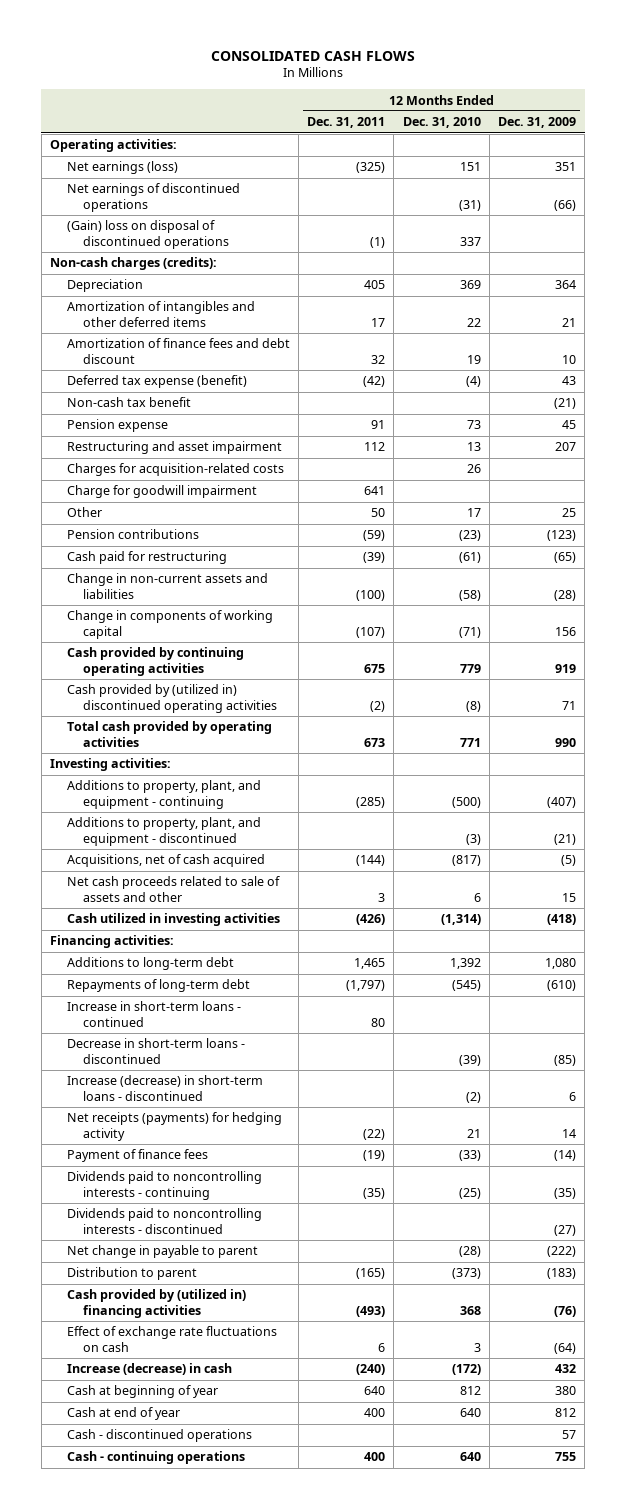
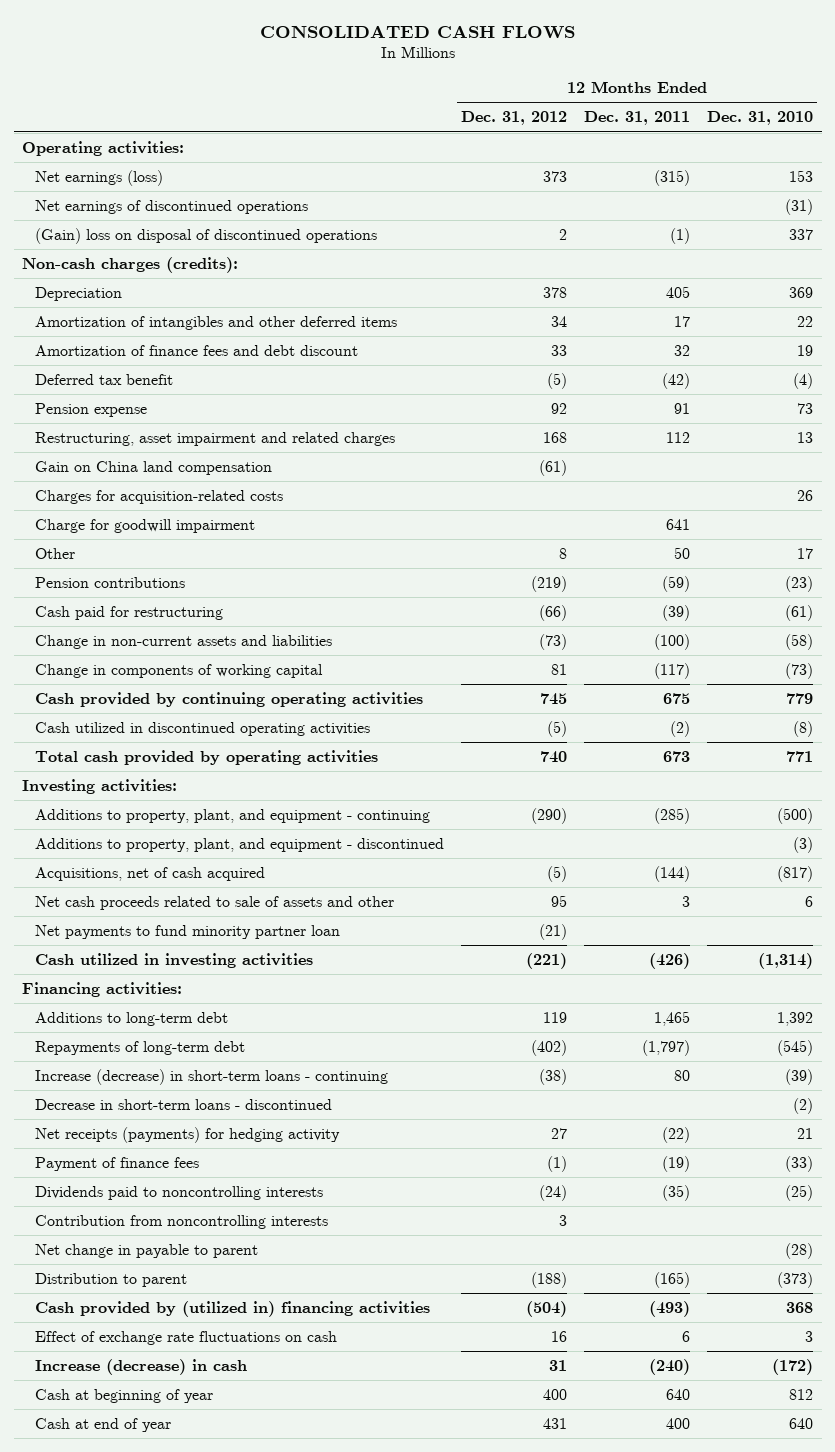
- | 12 Months Ended Dec. 31, 2011 | 12 Months Ended Dec. 31, 2010 | 12 Months Ended Dec. 31, 2009
+ | 12 Months Ended Dec. 31, 2012 | 12 Months Ended Dec. 31, 2011 | 12 Months Ended Dec. 31, 2010
- Net earnings (loss) | (325) | 151 | 351
+ Net earnings (loss) | 373 | (315) | 153
- Deferred tax expense (benefit) | (42) | (4) | 43
- Non-cash tax benefit | | | (21)
+ Deferred tax benefit | (5) | (42) | (4)
- Restructuring and asset impairment | 112 | 13 | 207
+ Restructuring, asset impairment and related charges | 168 | 112 | 13
+ Gain on China land compensation | (61) | |
- Change in components of working capital | (107) | (71) | 156
+ Change in components of working capital | 81 | (117) | (73)
- Cash provided by (utilized in) discontinued operating activities | (2) | (8) | 71
+ Cash utilized in discontinued operating activities | (5) | (2) | (8)
+ Net payments to fund minority partner loan | (21) | |
- Increase in short-term loans - continued | 80 | |
- Decrease in short-term loans - discontinued | | (39) | (85)
- Increase (decrease) in short-term loans - discontinued | | (2) | 6
+ Increase (decrease) in short-term loans - continuing | (38) | 80 | (39)
+ Decrease in short-term loans - discontinued | | | (2)
- Dividends paid to noncontrolling interests - continuing | (35) | (25) | (35)
- Dividends paid to noncontrolling interests - discontinued | | | (27)
+ Dividends paid to noncontrolling interests | (24) | (35) | (25)
+ Contribution from noncontrolling interests | 3 | |
- Cash - discontinued operations | | | 57
- Cash - continuing operations | 400 | 640 | 755

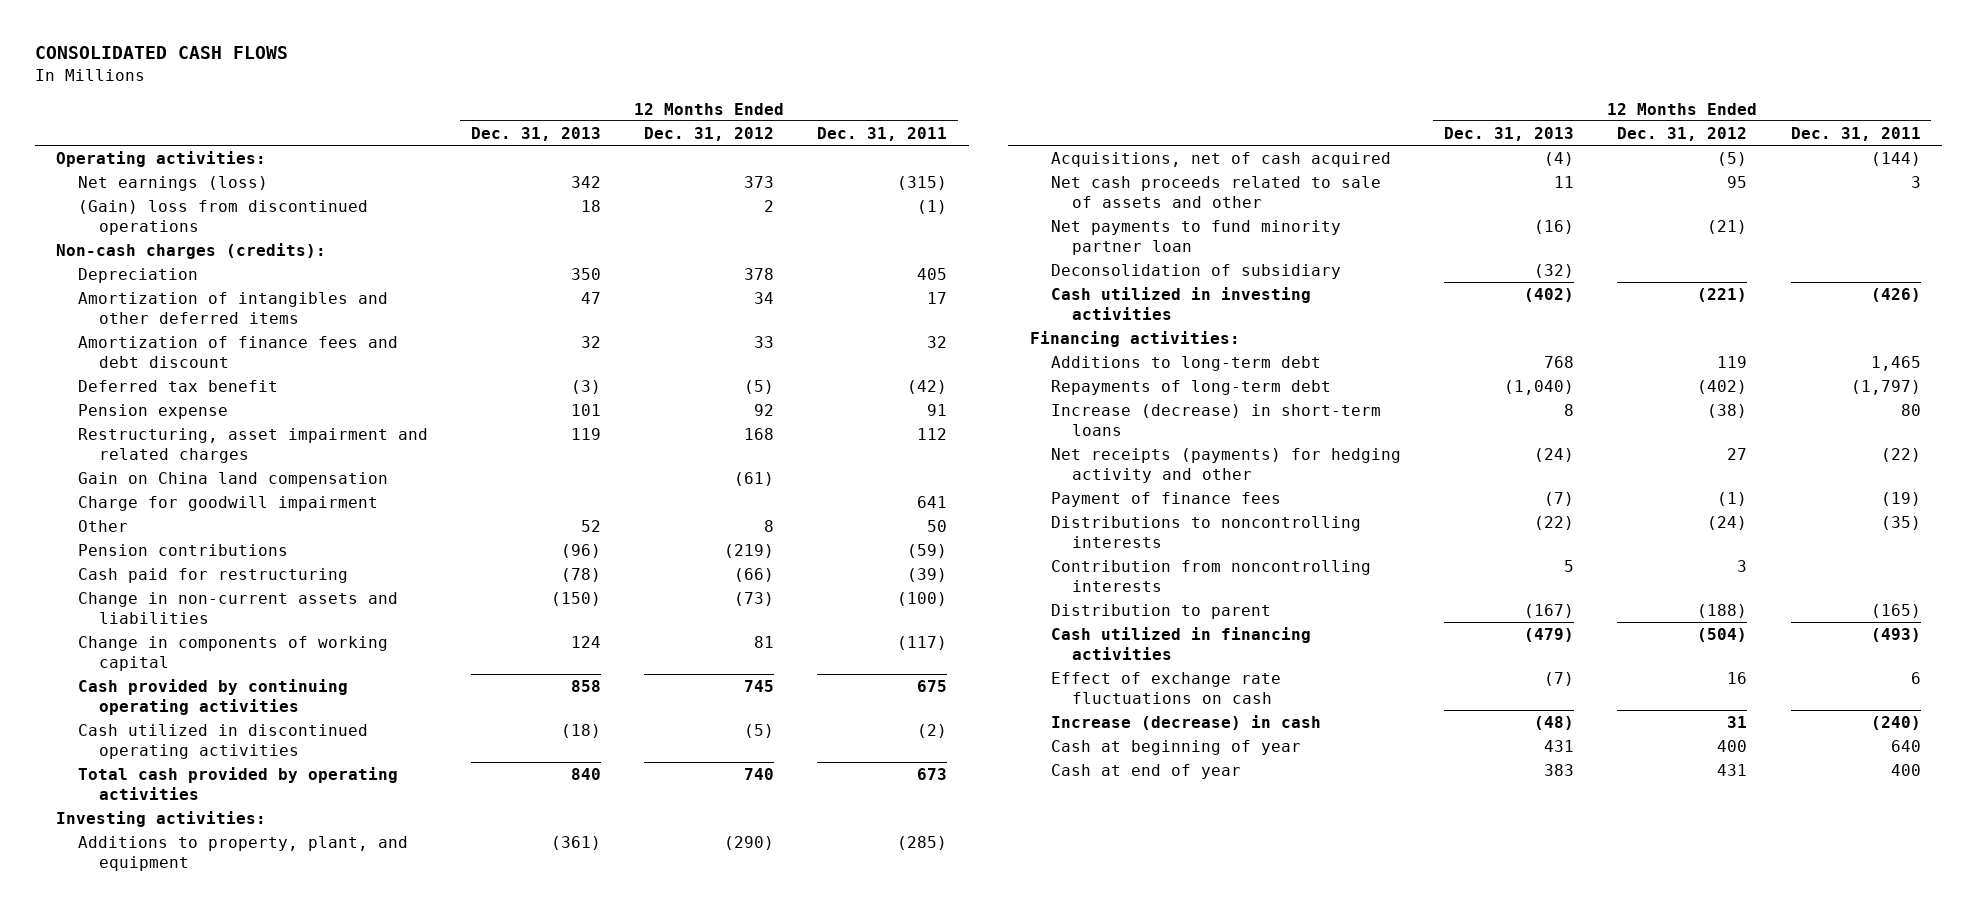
- | 12 Months Ended Dec. 31, 2012 | 12 Months Ended Dec. 31, 2011 | 12 Months Ended Dec. 31, 2010
+ | 12 Months Ended Dec. 31, 2013 | 12 Months Ended Dec. 31, 2012 | 12 Months Ended Dec. 31, 2011
- Net earnings of discontinued operations | | | (31)
- (Gain) loss on disposal of discontinued operations | 2 | (1) | 337
+ (Gain) loss from discontinued operations | 18 | 2 | (1)
- Charges for acquisition-related costs | | | 26
- Additions to property, plant, and equipment - continuing | (290) | (285) | (500)
- Additions to property, plant, and equipment - discontinued | | | (3)
+ Additions to property, plant, and equipment | (361) | (290) | (285)
+ Deconsolidation of subsidiary | (32) | |
- Increase (decrease) in short-term loans - continuing | (38) | 80 | (39)
- Decrease in short-term loans - discontinued | | | (2)
- Net receipts (payments) for hedging activity | 27 | (22) | 21
+ Increase (decrease) in short-term loans | 8 | (38) | 80
+ Net receipts (payments) for hedging activity and other | (24) | 27 | (22)
- Dividends paid to noncontrolling interests | (24) | (35) | (25)
+ Distributions to noncontrolling interests | (22) | (24) | (35)
- Net change in payable to parent | | | (28)
- Cash provided by (utilized in) financing activities | (504) | (493) | 368
+ Cash utilized in financing activities | (479) | (504) | (493)

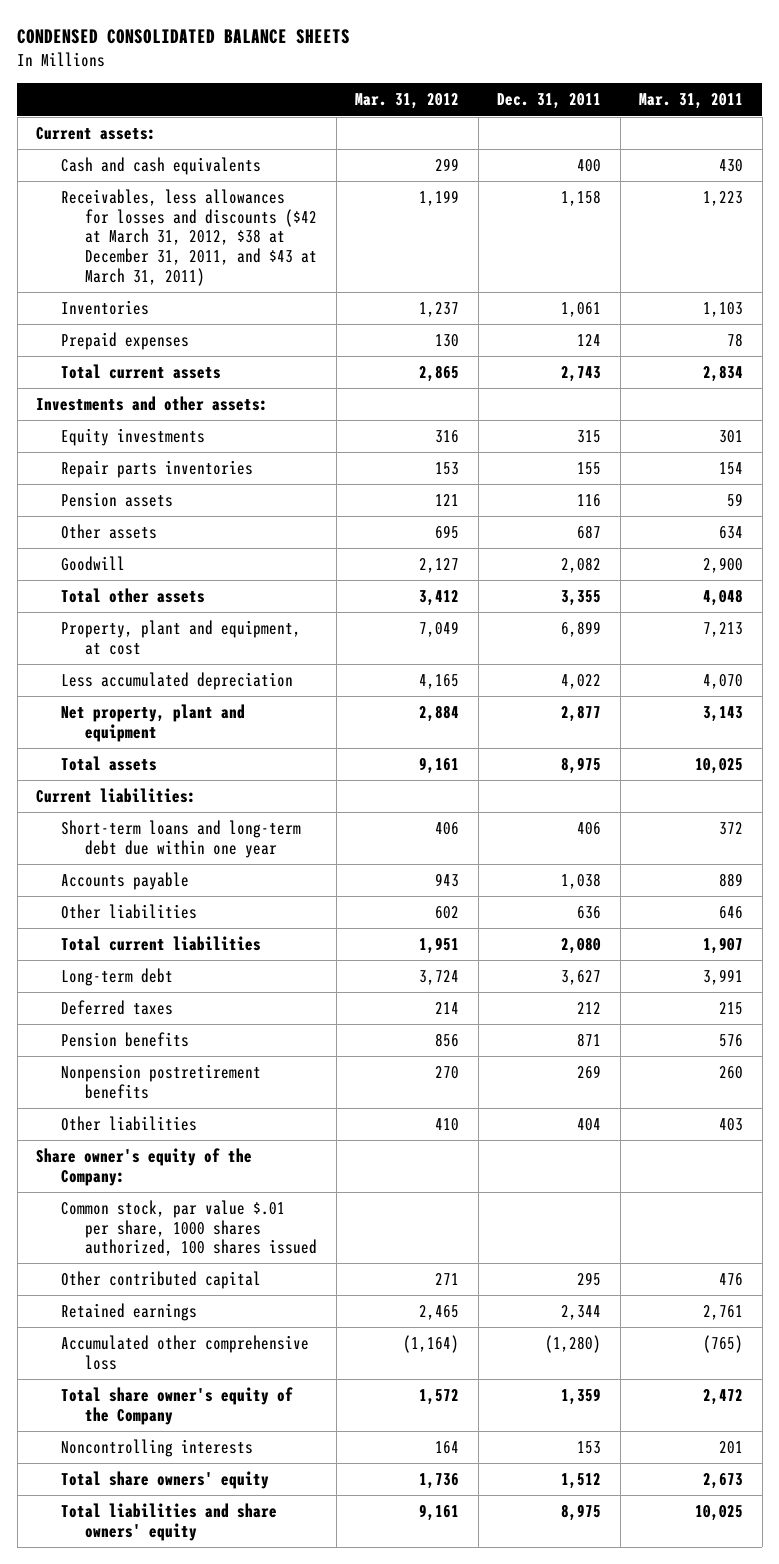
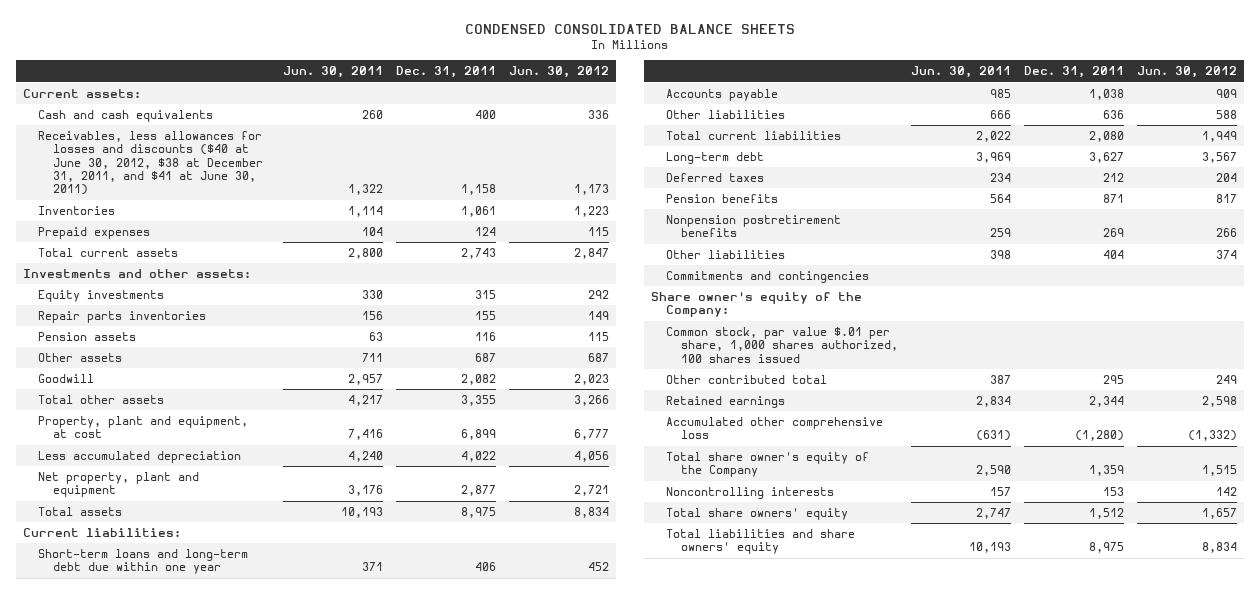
- | Mar. 31, 2012 | Dec. 31, 2011 | Mar. 31, 2011
+ | Jun. 30, 2011 | Dec. 31, 2011 | Jun. 30, 2012
- Receivables, less allowances for losses and discounts ($42 at March 31, 2012, $38 at December 31, 2011, and $43 at March 31, 2011) | 1,199 | 1,158 | 1,223
+ Receivables, less allowances for losses and discounts ($40 at June 30, 2012, $38 at December 31, 2011, and $41 at June 30, 2011) | 1,322 | 1,158 | 1,173
+ Commitments and contingencies
- Common stock, par value $.01 per share, 1000 shares authorized, 100 shares issued
- Other contributed capital | 271 | 295 | 476
+ Common stock, par value $.01 per share, 1,000 shares authorized, 100 shares issued
+ Other contributed total | 387 | 295 | 249

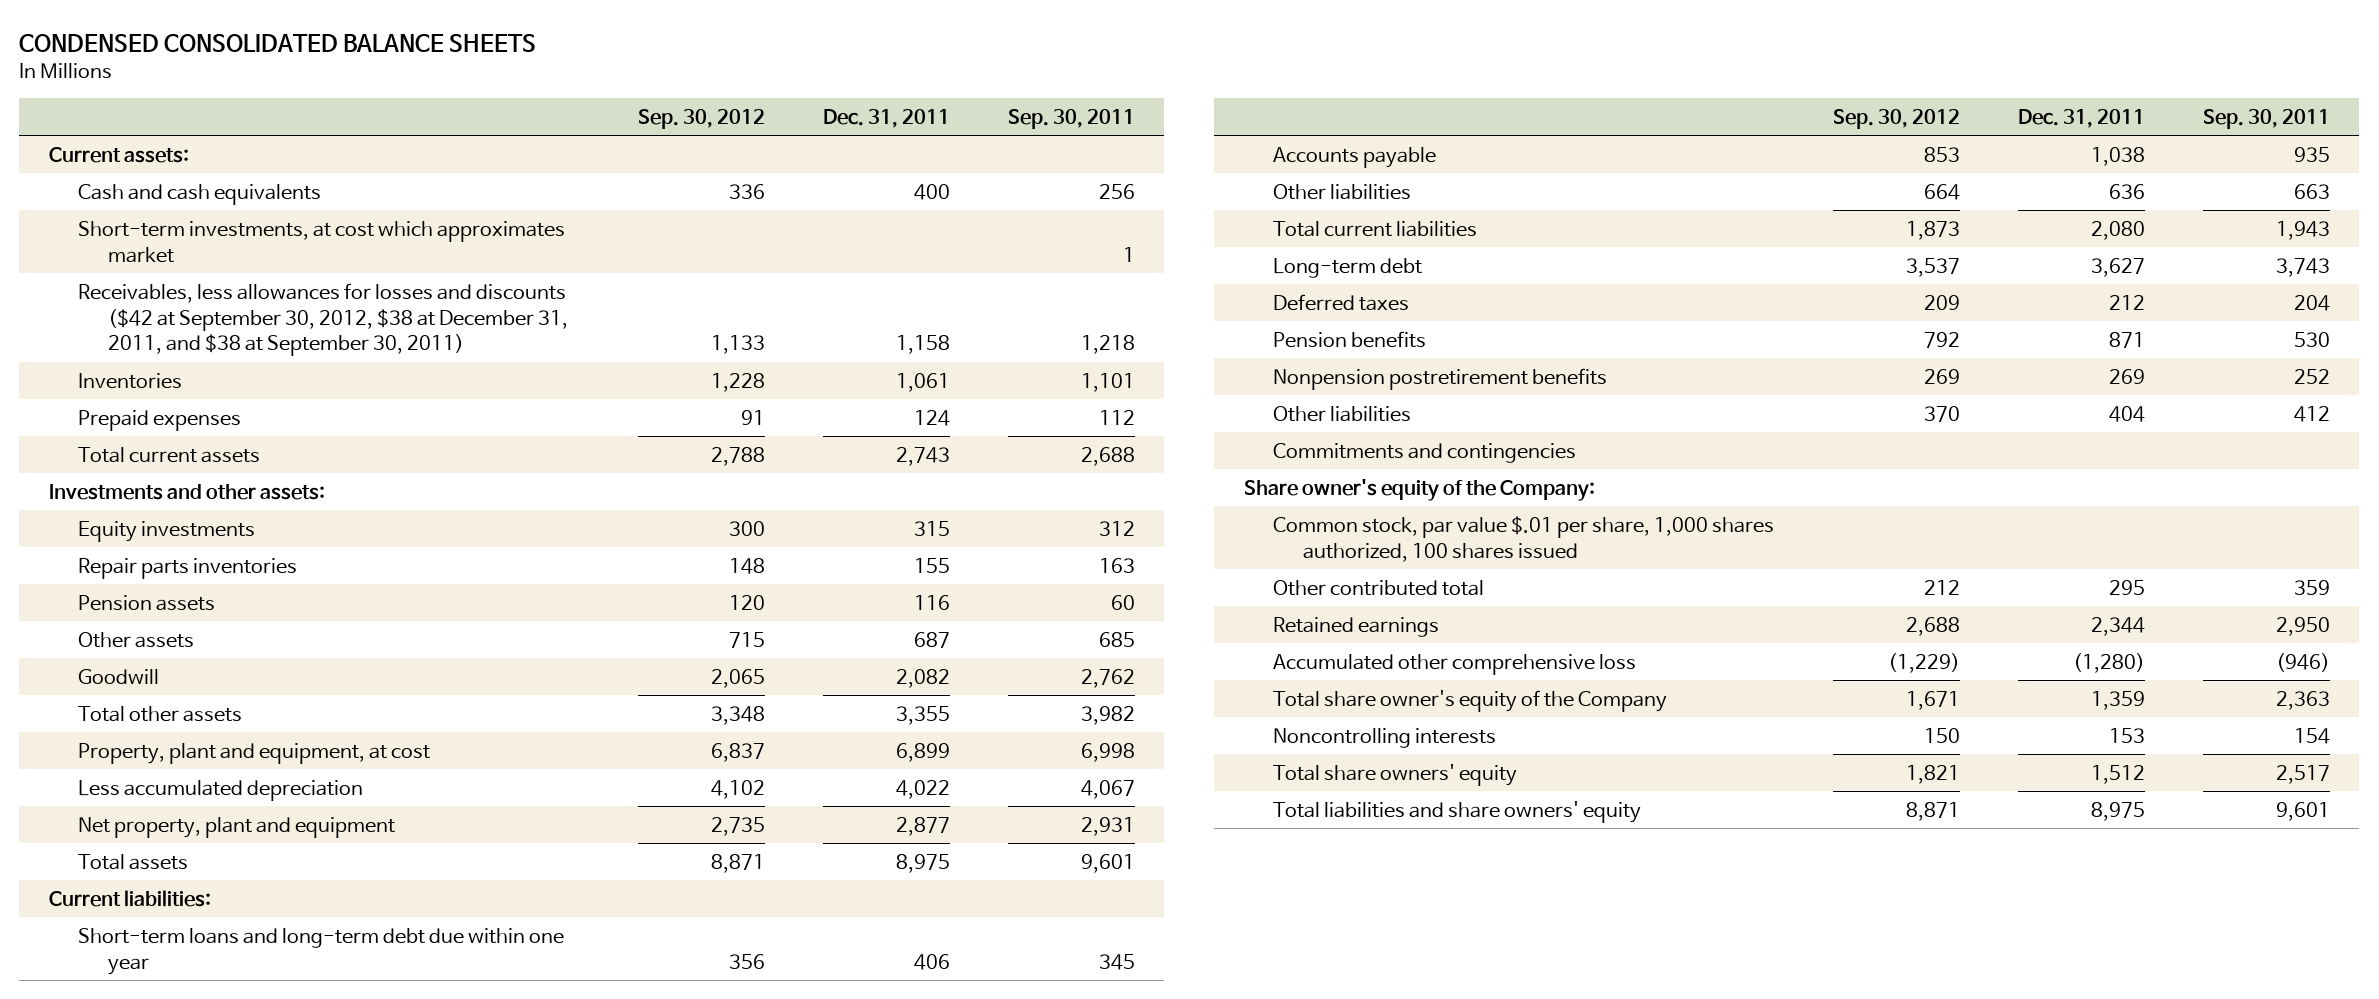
- | Jun. 30, 2011 | Dec. 31, 2011 | Jun. 30, 2012
+ | Sep. 30, 2012 | Dec. 31, 2011 | Sep. 30, 2011
- Receivables, less allowances for losses and discounts ($40 at June 30, 2012, $38 at December 31, 2011, and $41 at June 30, 2011) | 1,322 | 1,158 | 1,173
+ Short-term investments, at cost which approximates market | | | 1
+ Receivables, less allowances for losses and discounts ($42 at September 30, 2012, $38 at December 31, 2011, and $38 at September 30, 2011) | 1,133 | 1,158 | 1,218

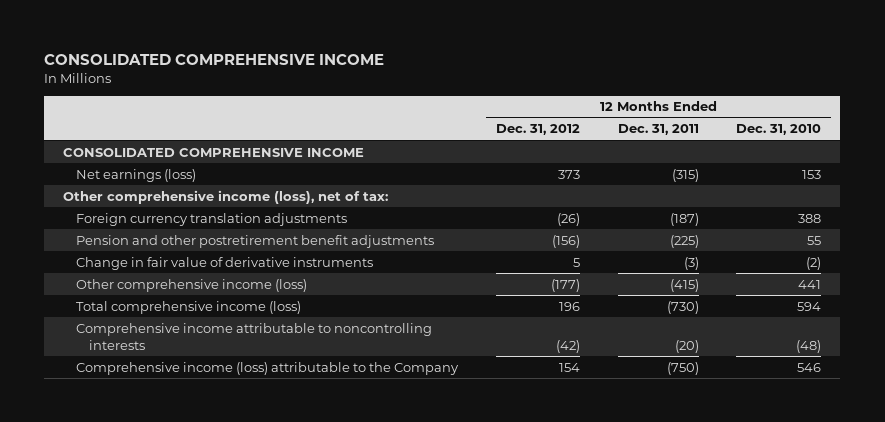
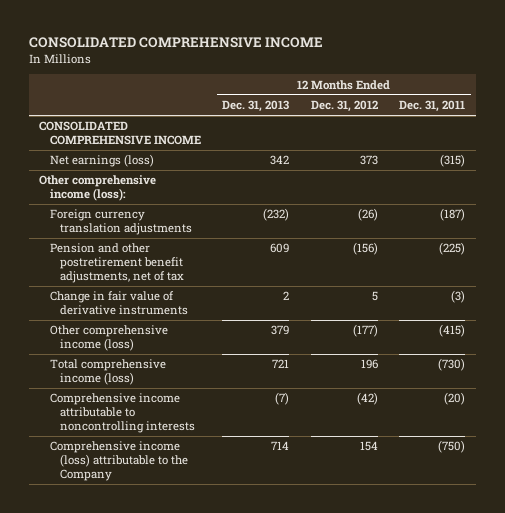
- | 12 Months Ended Dec. 31, 2012 | 12 Months Ended Dec. 31, 2011 | 12 Months Ended Dec. 31, 2010
+ | 12 Months Ended Dec. 31, 2013 | 12 Months Ended Dec. 31, 2012 | 12 Months Ended Dec. 31, 2011
- Other comprehensive income (loss), net of tax:
+ Other comprehensive income (loss):
- Pension and other postretirement benefit adjustments | (156) | (225) | 55
+ Pension and other postretirement benefit adjustments, net of tax | 609 | (156) | (225)

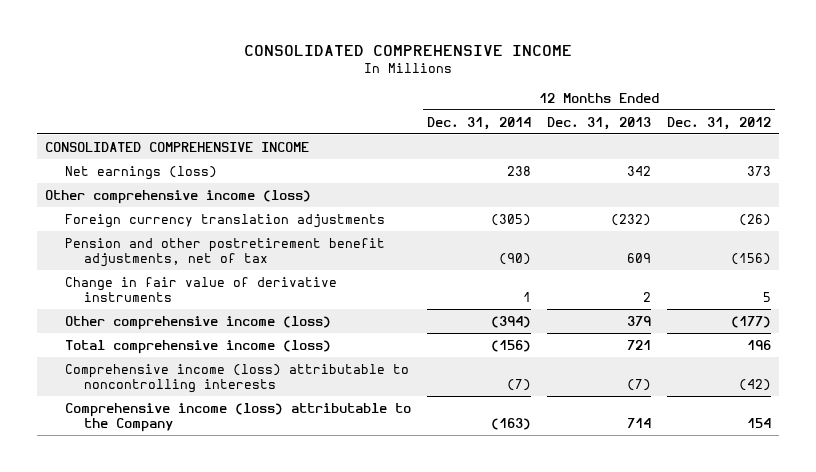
- | 12 Months Ended Dec. 31, 2013 | 12 Months Ended Dec. 31, 2012 | 12 Months Ended Dec. 31, 2011
+ | 12 Months Ended Dec. 31, 2014 | 12 Months Ended Dec. 31, 2013 | 12 Months Ended Dec. 31, 2012
- Other comprehensive income (loss):
+ Other comprehensive income (loss)
- Comprehensive income attributable to noncontrolling interests | (7) | (42) | (20)
+ Comprehensive income (loss) attributable to noncontrolling interests | (7) | (7) | (42)

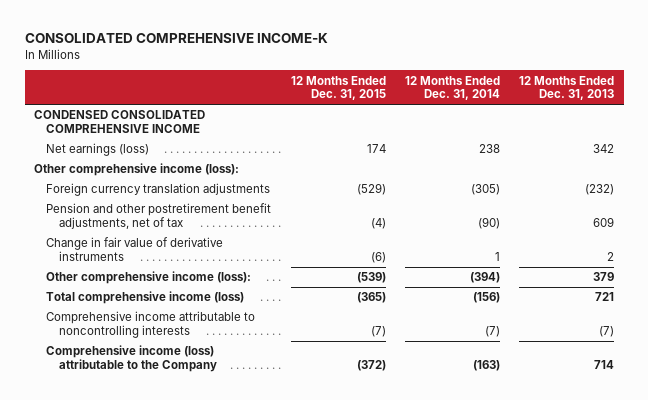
- CONSOLIDATED COMPREHENSIVE INCOME
+ CONSOLIDATED COMPREHENSIVE INCOME-K
- | 12 Months Ended Dec. 31, 2014 | 12 Months Ended Dec. 31, 2013 | 12 Months Ended Dec. 31, 2012
+ | 12 Months Ended Dec. 31, 2015 | 12 Months Ended Dec. 31, 2014 | 12 Months Ended Dec. 31, 2013
- CONSOLIDATED COMPREHENSIVE INCOME
+ CONDENSED CONSOLIDATED COMPREHENSIVE INCOME
- Other comprehensive income (loss)
+ Other comprehensive income (loss):
- Other comprehensive income (loss) | (394) | 379 | (177)
+ Other comprehensive income (loss): | (539) | (394) | 379
- Comprehensive income (loss) attributable to noncontrolling interests | (7) | (7) | (42)
+ Comprehensive income attributable to noncontrolling interests | (7) | (7) | (7)

